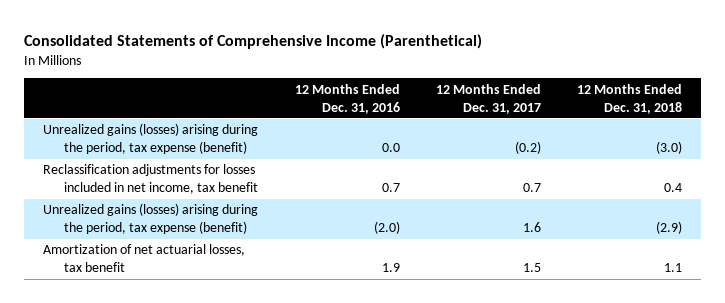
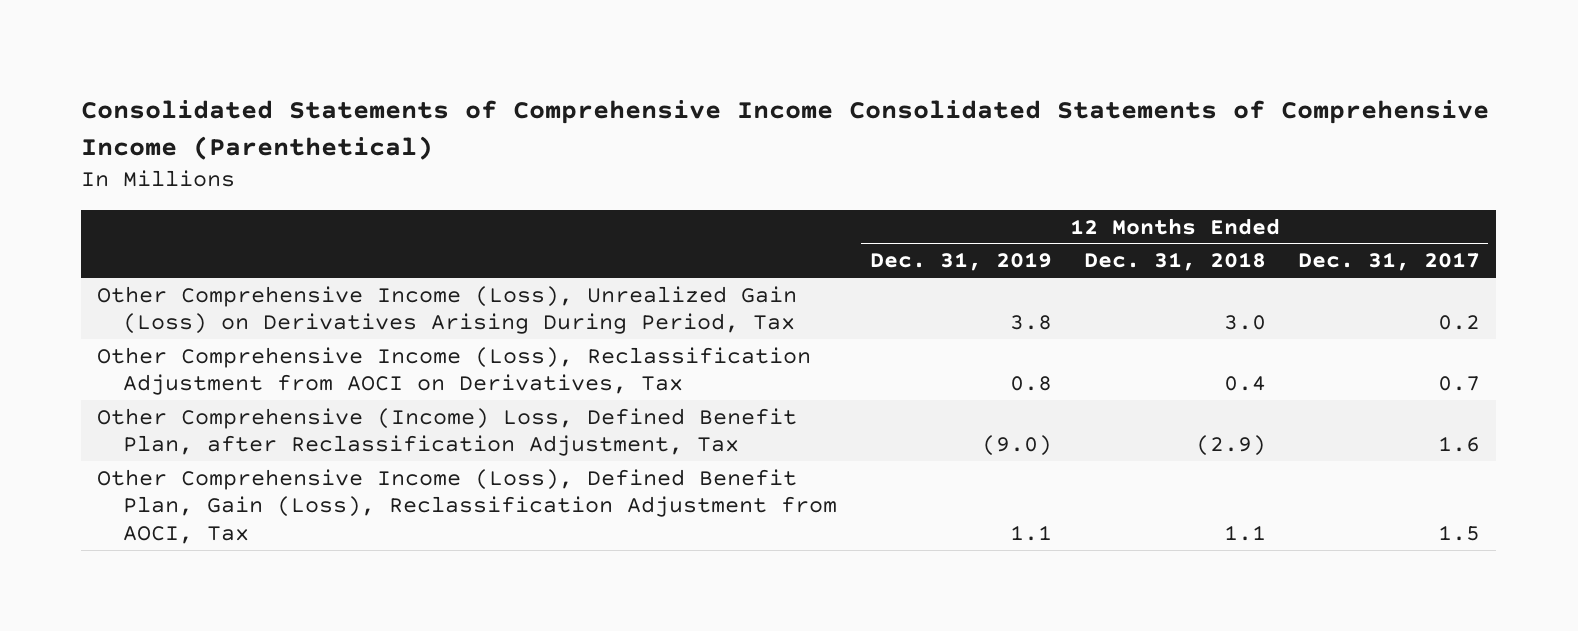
- Consolidated Statements of Comprehensive Income (Parenthetical)
+ Consolidated Statements of Comprehensive Income Consolidated Statements of Comprehensive Income (Parenthetical)
- | 12 Months Ended Dec. 31, 2016 | 12 Months Ended Dec. 31, 2017 | 12 Months Ended Dec. 31, 2018
+ | 12 Months Ended Dec. 31, 2019 | 12 Months Ended Dec. 31, 2018 | 12 Months Ended Dec. 31, 2017
- Unrealized gains (losses) arising during the period, tax expense (benefit) | 0.0 | (0.2) | (3.0)
- Reclassification adjustments for losses included in net income, tax benefit | 0.7 | 0.7 | 0.4
- Unrealized gains (losses) arising during the period, tax expense (benefit) | (2.0) | 1.6 | (2.9)
- Amortization of net actuarial losses, tax benefit | 1.9 | 1.5 | 1.1
+ Other Comprehensive Income (Loss), Unrealized Gain (Loss) on Derivatives Arising During Period, Tax | 3.8 | 3.0 | 0.2
+ Other Comprehensive Income (Loss), Reclassification Adjustment from AOCI on Derivatives, Tax | 0.8 | 0.4 | 0.7
+ Other Comprehensive (Income) Loss, Defined Benefit Plan, after Reclassification Adjustment, Tax | (9.0) | (2.9) | 1.6
+ Other Comprehensive Income (Loss), Defined Benefit Plan, Gain (Loss), Reclassification Adjustment from AOCI, Tax | 1.1 | 1.1 | 1.5

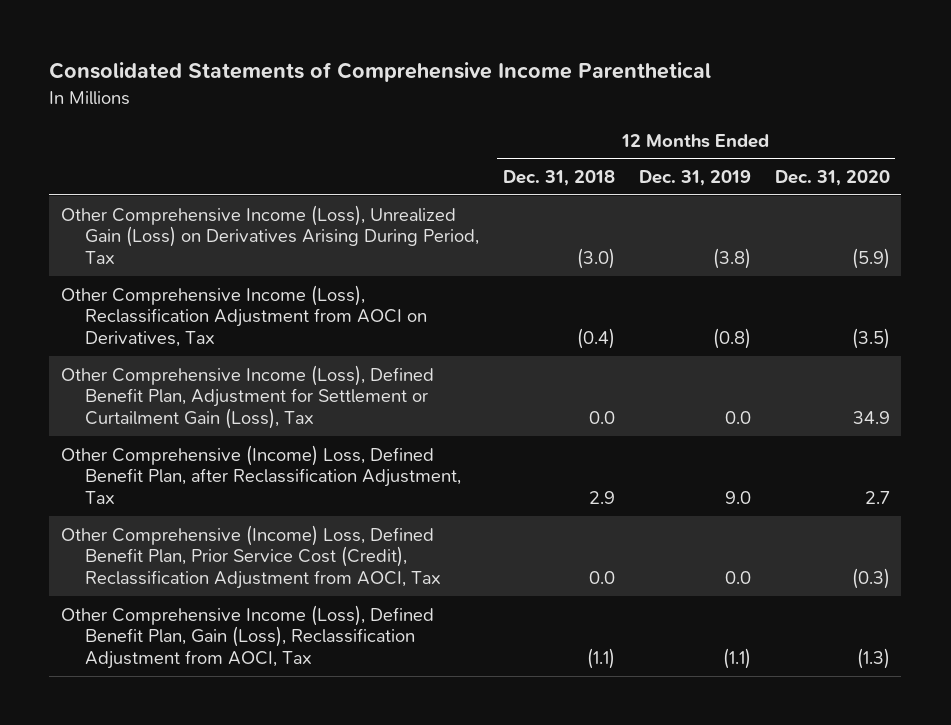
- Consolidated Statements of Comprehensive Income Consolidated Statements of Comprehensive Income (Parenthetical)
+ Consolidated Statements of Comprehensive Income Parenthetical
- | 12 Months Ended Dec. 31, 2019 | 12 Months Ended Dec. 31, 2018 | 12 Months Ended Dec. 31, 2017
+ | 12 Months Ended Dec. 31, 2018 | 12 Months Ended Dec. 31, 2019 | 12 Months Ended Dec. 31, 2020
- Other Comprehensive Income (Loss), Unrealized Gain (Loss) on Derivatives Arising During Period, Tax | 3.8 | 3.0 | 0.2
- Other Comprehensive Income (Loss), Reclassification Adjustment from AOCI on Derivatives, Tax | 0.8 | 0.4 | 0.7
- Other Comprehensive (Income) Loss, Defined Benefit Plan, after Reclassification Adjustment, Tax | (9.0) | (2.9) | 1.6
- Other Comprehensive Income (Loss), Defined Benefit Plan, Gain (Loss), Reclassification Adjustment from AOCI, Tax | 1.1 | 1.1 | 1.5
+ Other Comprehensive Income (Loss), Unrealized Gain (Loss) on Derivatives Arising During Period, Tax | (3.0) | (3.8) | (5.9)
+ Other Comprehensive Income (Loss), Reclassification Adjustment from AOCI on Derivatives, Tax | (0.4) | (0.8) | (3.5)
+ Other Comprehensive Income (Loss), Defined Benefit Plan, Adjustment for Settlement or Curtailment Gain (Loss), Tax | 0.0 | 0.0 | 34.9
+ Other Comprehensive (Income) Loss, Defined Benefit Plan, after Reclassification Adjustment, Tax | 2.9 | 9.0 | 2.7
+ Other Comprehensive (Income) Loss, Defined Benefit Plan, Prior Service Cost (Credit), Reclassification Adjustment from AOCI, Tax | 0.0 | 0.0 | (0.3)
+ Other Comprehensive Income (Loss), Defined Benefit Plan, Gain (Loss), Reclassification Adjustment from AOCI, Tax | (1.1) | (1.1) | (1.3)

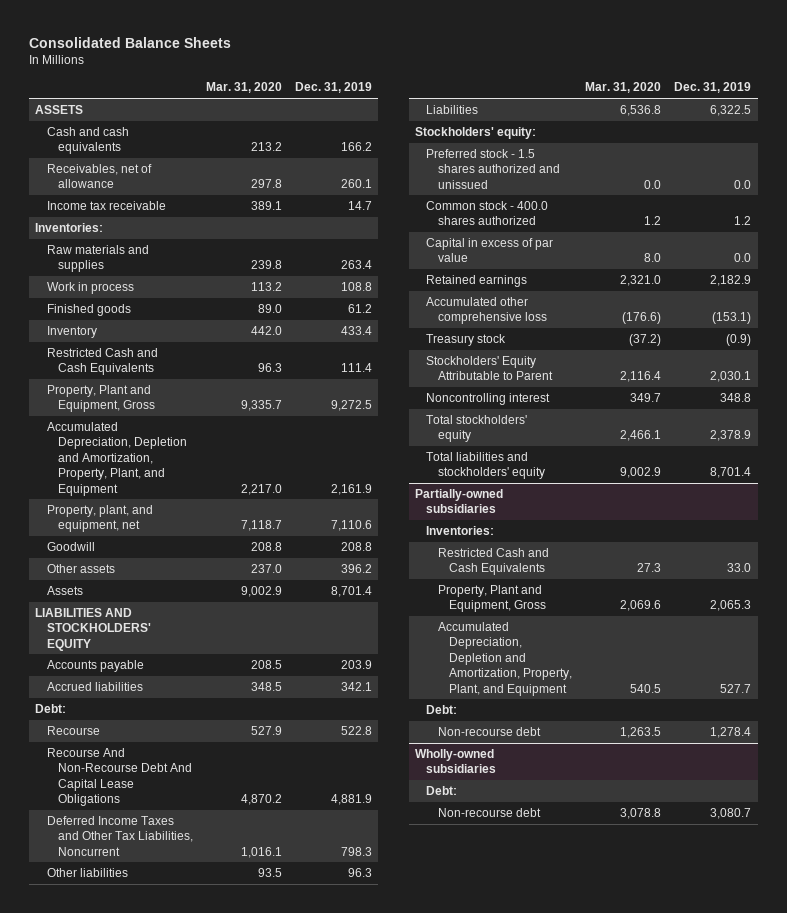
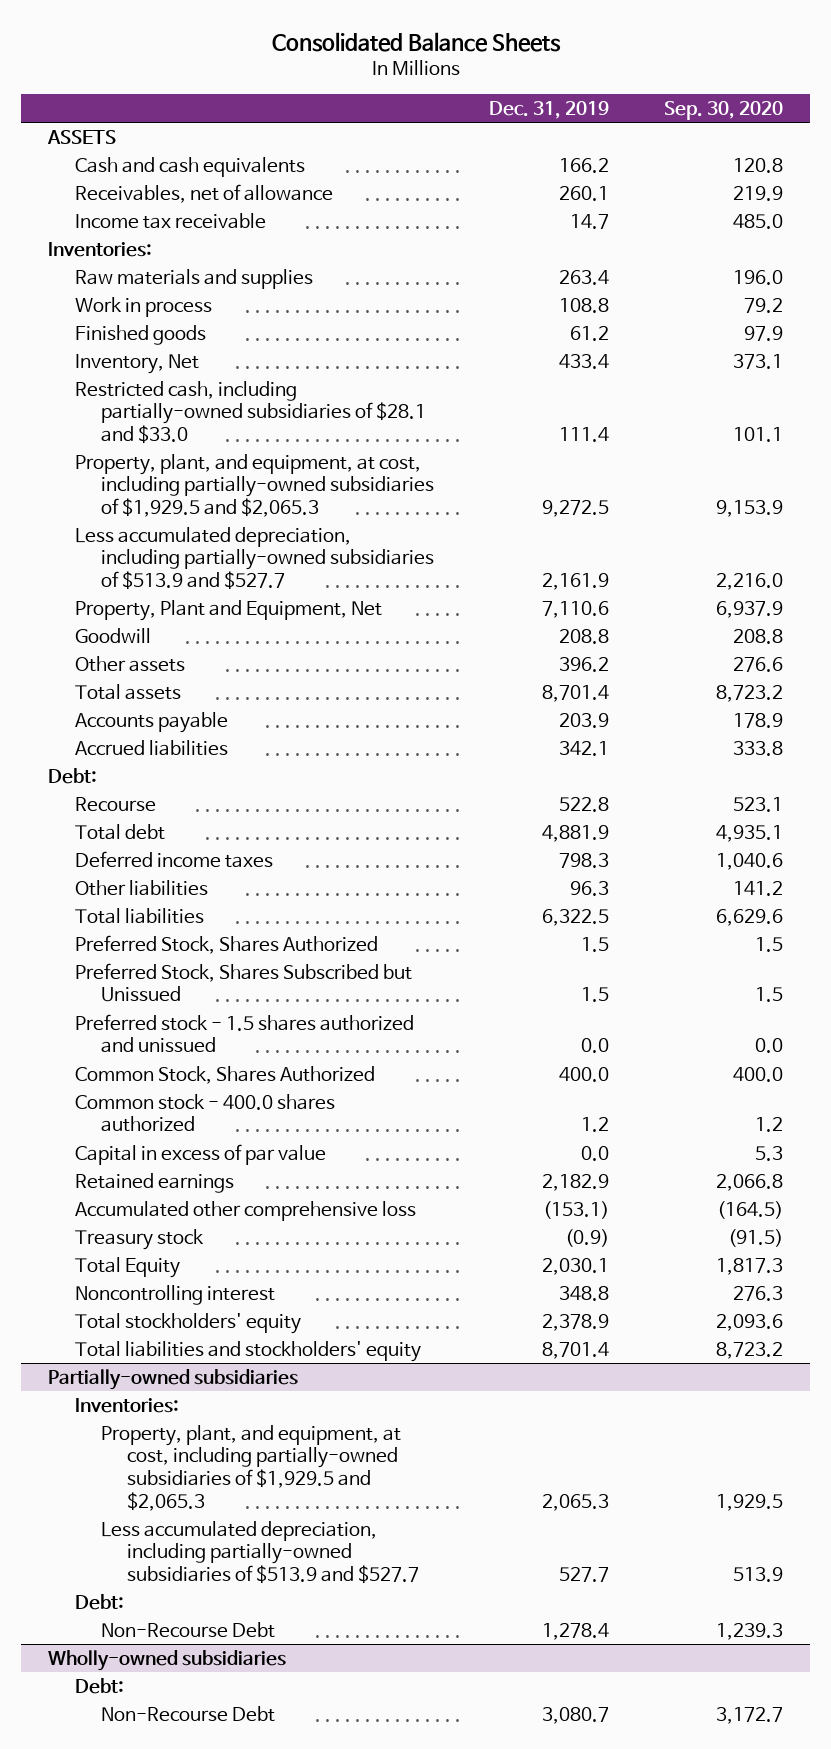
- | Mar. 31, 2020 | Dec. 31, 2019
+ | Dec. 31, 2019 | Sep. 30, 2020
- Inventory | 442.0 | 433.4
- Restricted Cash and Cash Equivalents | 96.3 | 111.4
- Property, Plant and Equipment, Gross | 9,335.7 | 9,272.5
- Accumulated Depreciation, Depletion and Amortization, Property, Plant, and Equipment | 2,217.0 | 2,161.9
- Property, plant, and equipment, net | 7,118.7 | 7,110.6
+ Inventory, Net | 433.4 | 373.1
+ Restricted cash, including partially-owned subsidiaries of $28.1 and $33.0 | 111.4 | 101.1
+ Property, plant, and equipment, at cost, including partially-owned subsidiaries of $1,929.5 and $2,065.3 | 9,272.5 | 9,153.9
+ Less accumulated depreciation, including partially-owned subsidiaries of $513.9 and $527.7 | 2,161.9 | 2,216.0
+ Property, Plant and Equipment, Net | 7,110.6 | 6,937.9
- Assets | 9,002.9 | 8,701.4
- LIABILITIES AND STOCKHOLDERS' EQUITY
+ Total assets | 8,701.4 | 8,723.2
- Recourse And Non-Recourse Debt And Capital Lease Obligations | 4,870.2 | 4,881.9
- Deferred Income Taxes and Other Tax Liabilities, Noncurrent | 1,016.1 | 798.3
+ Total debt | 4,881.9 | 4,935.1
+ Deferred income taxes | 798.3 | 1,040.6
- Liabilities | 6,536.8 | 6,322.5
- Stockholders' equity:
+ Total liabilities | 6,322.5 | 6,629.6
+ Preferred Stock, Shares Authorized | 1.5 | 1.5
+ Preferred Stock, Shares Subscribed but Unissued | 1.5 | 1.5
+ Common Stock, Shares Authorized | 400.0 | 400.0
- Stockholders' Equity Attributable to Parent | 2,116.4 | 2,030.1
+ Total Equity | 2,030.1 | 1,817.3
@ Partially-owned subsidiaries
- Restricted Cash and Cash Equivalents | 27.3 | 33.0
- Property, Plant and Equipment, Gross | 2,069.6 | 2,065.3
- Accumulated Depreciation, Depletion and Amortization, Property, Plant, and Equipment | 540.5 | 527.7
+ Property, plant, and equipment, at cost, including partially-owned subsidiaries of $1,929.5 and $2,065.3 | 2,065.3 | 1,929.5
+ Less accumulated depreciation, including partially-owned subsidiaries of $513.9 and $527.7 | 527.7 | 513.9
- Non-recourse debt | 1,263.5 | 1,278.4
+ Non-Recourse Debt | 1,278.4 | 1,239.3
@ Wholly-owned subsidiaries
- Non-recourse debt | 3,078.8 | 3,080.7
+ Non-Recourse Debt | 3,080.7 | 3,172.7

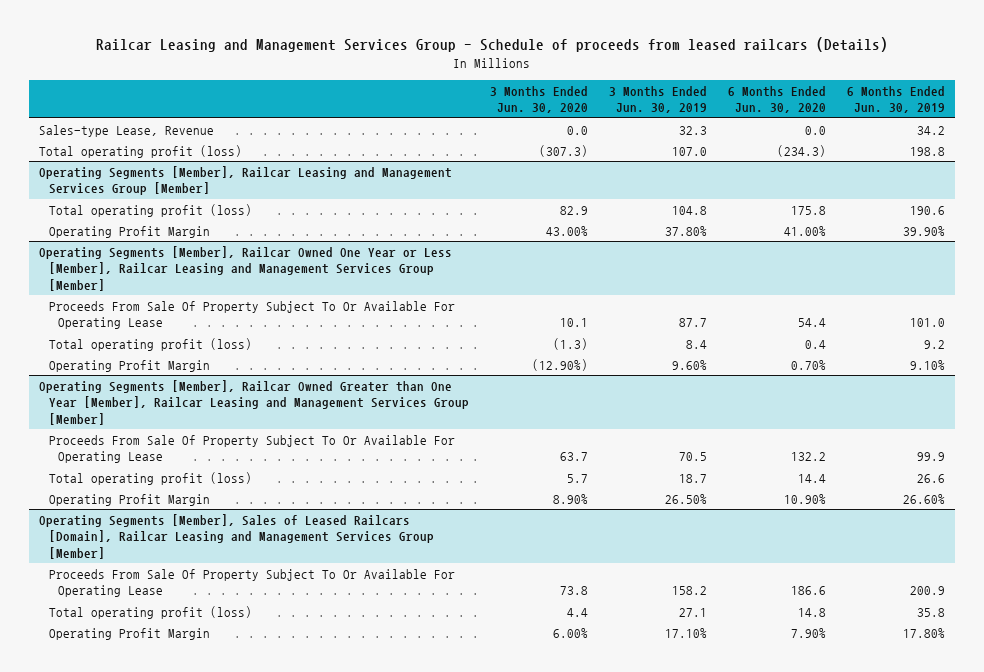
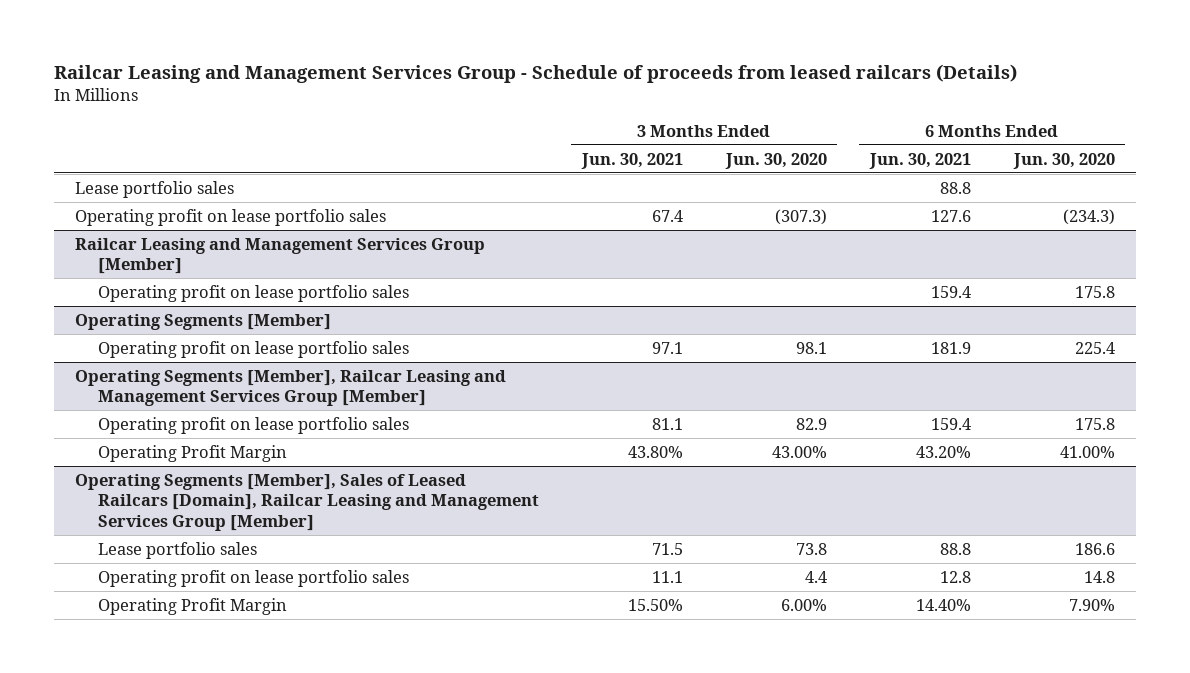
- | 3 Months Ended Jun. 30, 2020 | 3 Months Ended Jun. 30, 2019 | 6 Months Ended Jun. 30, 2020 | 6 Months Ended Jun. 30, 2019
+ | 3 Months Ended Jun. 30, 2021 | 3 Months Ended Jun. 30, 2020 | 6 Months Ended Jun. 30, 2021 | 6 Months Ended Jun. 30, 2020
- Sales-type Lease, Revenue | 0.0 | 32.3 | 0.0 | 34.2
- Total operating profit (loss) | (307.3) | 107.0 | (234.3) | 198.8
+ Lease portfolio sales | | | 88.8 |
+ Operating profit on lease portfolio sales | 67.4 | (307.3) | 127.6 | (234.3)
+ Railcar Leasing and Management Services Group [Member]
+ Operating profit on lease portfolio sales | | | 159.4 | 175.8
+ Operating Segments [Member]
+ Operating profit on lease portfolio sales | 97.1 | 98.1 | 181.9 | 225.4
@ Operating Segments [Member], Railcar Leasing and Management Services Group [Member]
- Total operating profit (loss) | 82.9 | 104.8 | 175.8 | 190.6
+ Operating profit on lease portfolio sales | 81.1 | 82.9 | 159.4 | 175.8
- Operating Segments [Member], Railcar Owned One Year or Less [Member], Railcar Leasing and Management Services Group [Member]
- Proceeds From Sale Of Property Subject To Or Available For Operating Lease | 10.1 | 87.7 | 54.4 | 101.0
- Total operating profit (loss) | (1.3) | 8.4 | 0.4 | 9.2
- Operating Profit Margin | (12.90%) | 9.60% | 0.70% | 9.10%
- Operating Segments [Member], Railcar Owned Greater than One Year [Member], Railcar Leasing and Management Services Group [Member]
- Proceeds From Sale Of Property Subject To Or Available For Operating Lease | 63.7 | 70.5 | 132.2 | 99.9
- Total operating profit (loss) | 5.7 | 18.7 | 14.4 | 26.6
- Operating Profit Margin | 8.90% | 26.50% | 10.90% | 26.60%
@ Operating Segments [Member], Sales of Leased Railcars [Domain], Railcar Leasing and Management Services Group [Member]
- Proceeds From Sale Of Property Subject To Or Available For Operating Lease | 73.8 | 158.2 | 186.6 | 200.9
- Total operating profit (loss) | 4.4 | 27.1 | 14.8 | 35.8
+ Lease portfolio sales | 71.5 | 73.8 | 88.8 | 186.6
+ Operating profit on lease portfolio sales | 11.1 | 4.4 | 12.8 | 14.8

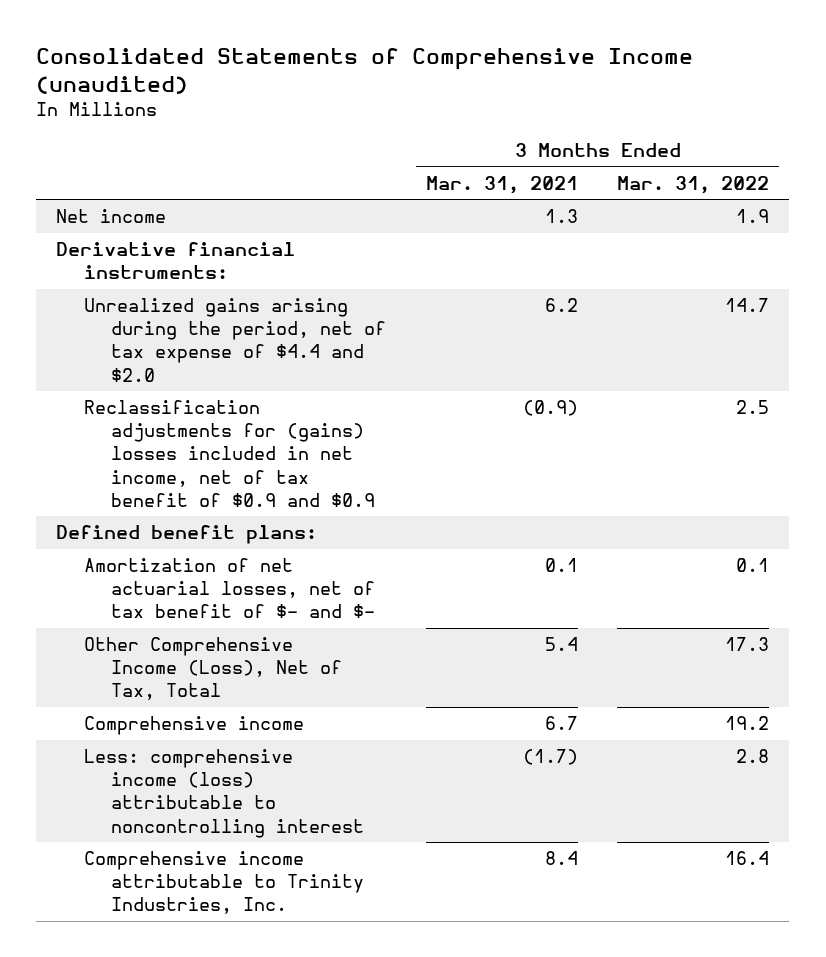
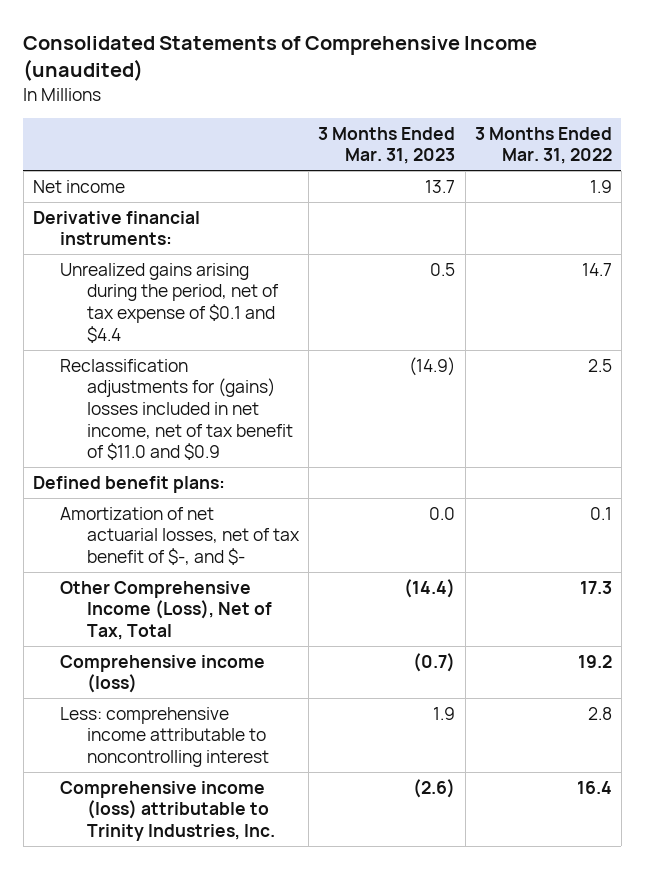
- | 3 Months Ended Mar. 31, 2021 | 3 Months Ended Mar. 31, 2022
+ | 3 Months Ended Mar. 31, 2023 | 3 Months Ended Mar. 31, 2022
- Unrealized gains arising during the period, net of tax expense of $4.4 and $2.0 | 6.2 | 14.7
- Reclassification adjustments for (gains) losses included in net income, net of tax benefit of $0.9 and $0.9 | (0.9) | 2.5
+ Unrealized gains arising during the period, net of tax expense of $0.1 and $4.4 | 0.5 | 14.7
+ Reclassification adjustments for (gains) losses included in net income, net of tax benefit of $11.0 and $0.9 | (14.9) | 2.5
- Amortization of net actuarial losses, net of tax benefit of $- and $- | 0.1 | 0.1
+ Amortization of net actuarial losses, net of tax benefit of $-, and $- | 0.0 | 0.1
- Comprehensive income | 6.7 | 19.2
- Less: comprehensive income (loss) attributable to noncontrolling interest | (1.7) | 2.8
- Comprehensive income attributable to Trinity Industries, Inc. | 8.4 | 16.4
+ Comprehensive income (loss) | (0.7) | 19.2
+ Less: comprehensive income attributable to noncontrolling interest | 1.9 | 2.8
+ Comprehensive income (loss) attributable to Trinity Industries, Inc. | (2.6) | 16.4

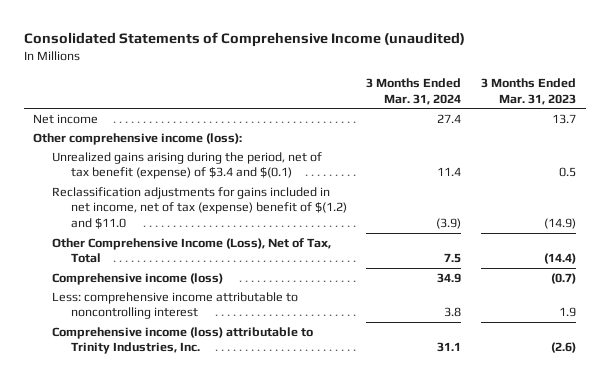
- | 3 Months Ended Mar. 31, 2023 | 3 Months Ended Mar. 31, 2022
+ | 3 Months Ended Mar. 31, 2024 | 3 Months Ended Mar. 31, 2023
- Derivative financial instruments:
- Unrealized gains arising during the period, net of tax expense of $0.1 and $4.4 | 0.5 | 14.7
- Reclassification adjustments for (gains) losses included in net income, net of tax benefit of $11.0 and $0.9 | (14.9) | 2.5
- Defined benefit plans:
- Amortization of net actuarial losses, net of tax benefit of $-, and $- | 0.0 | 0.1
+ Other comprehensive income (loss):
+ Unrealized gains arising during the period, net of tax benefit (expense) of $3.4 and $(0.1) | 11.4 | 0.5
+ Reclassification adjustments for gains included in net income, net of tax (expense) benefit of $(1.2) and $11.0 | (3.9) | (14.9)

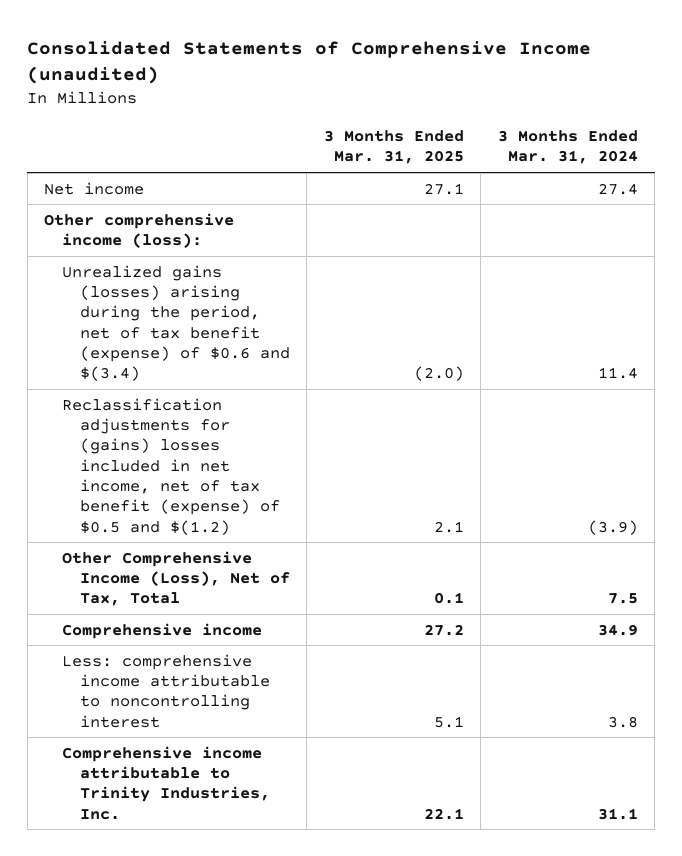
- | 3 Months Ended Mar. 31, 2024 | 3 Months Ended Mar. 31, 2023
+ | 3 Months Ended Mar. 31, 2025 | 3 Months Ended Mar. 31, 2024
- Unrealized gains arising during the period, net of tax benefit (expense) of $3.4 and $(0.1) | 11.4 | 0.5
- Reclassification adjustments for gains included in net income, net of tax (expense) benefit of $(1.2) and $11.0 | (3.9) | (14.9)
+ Unrealized gains (losses) arising during the period, net of tax benefit (expense) of $0.6 and $(3.4) | (2.0) | 11.4
+ Reclassification adjustments for (gains) losses included in net income, net of tax benefit (expense) of $0.5 and $(1.2) | 2.1 | (3.9)
- Comprehensive income (loss) | 34.9 | (0.7)
+ Comprehensive income | 27.2 | 34.9
- Comprehensive income (loss) attributable to Trinity Industries, Inc. | 31.1 | (2.6)
+ Comprehensive income attributable to Trinity Industries, Inc. | 22.1 | 31.1

